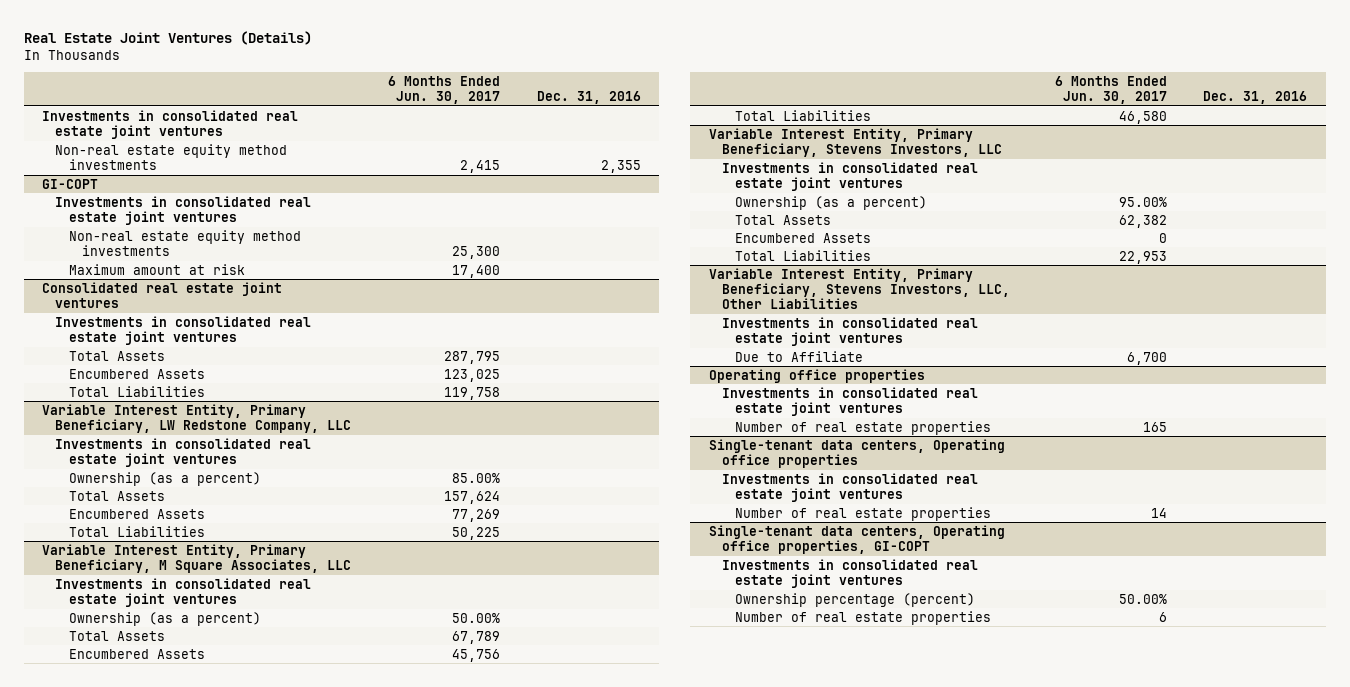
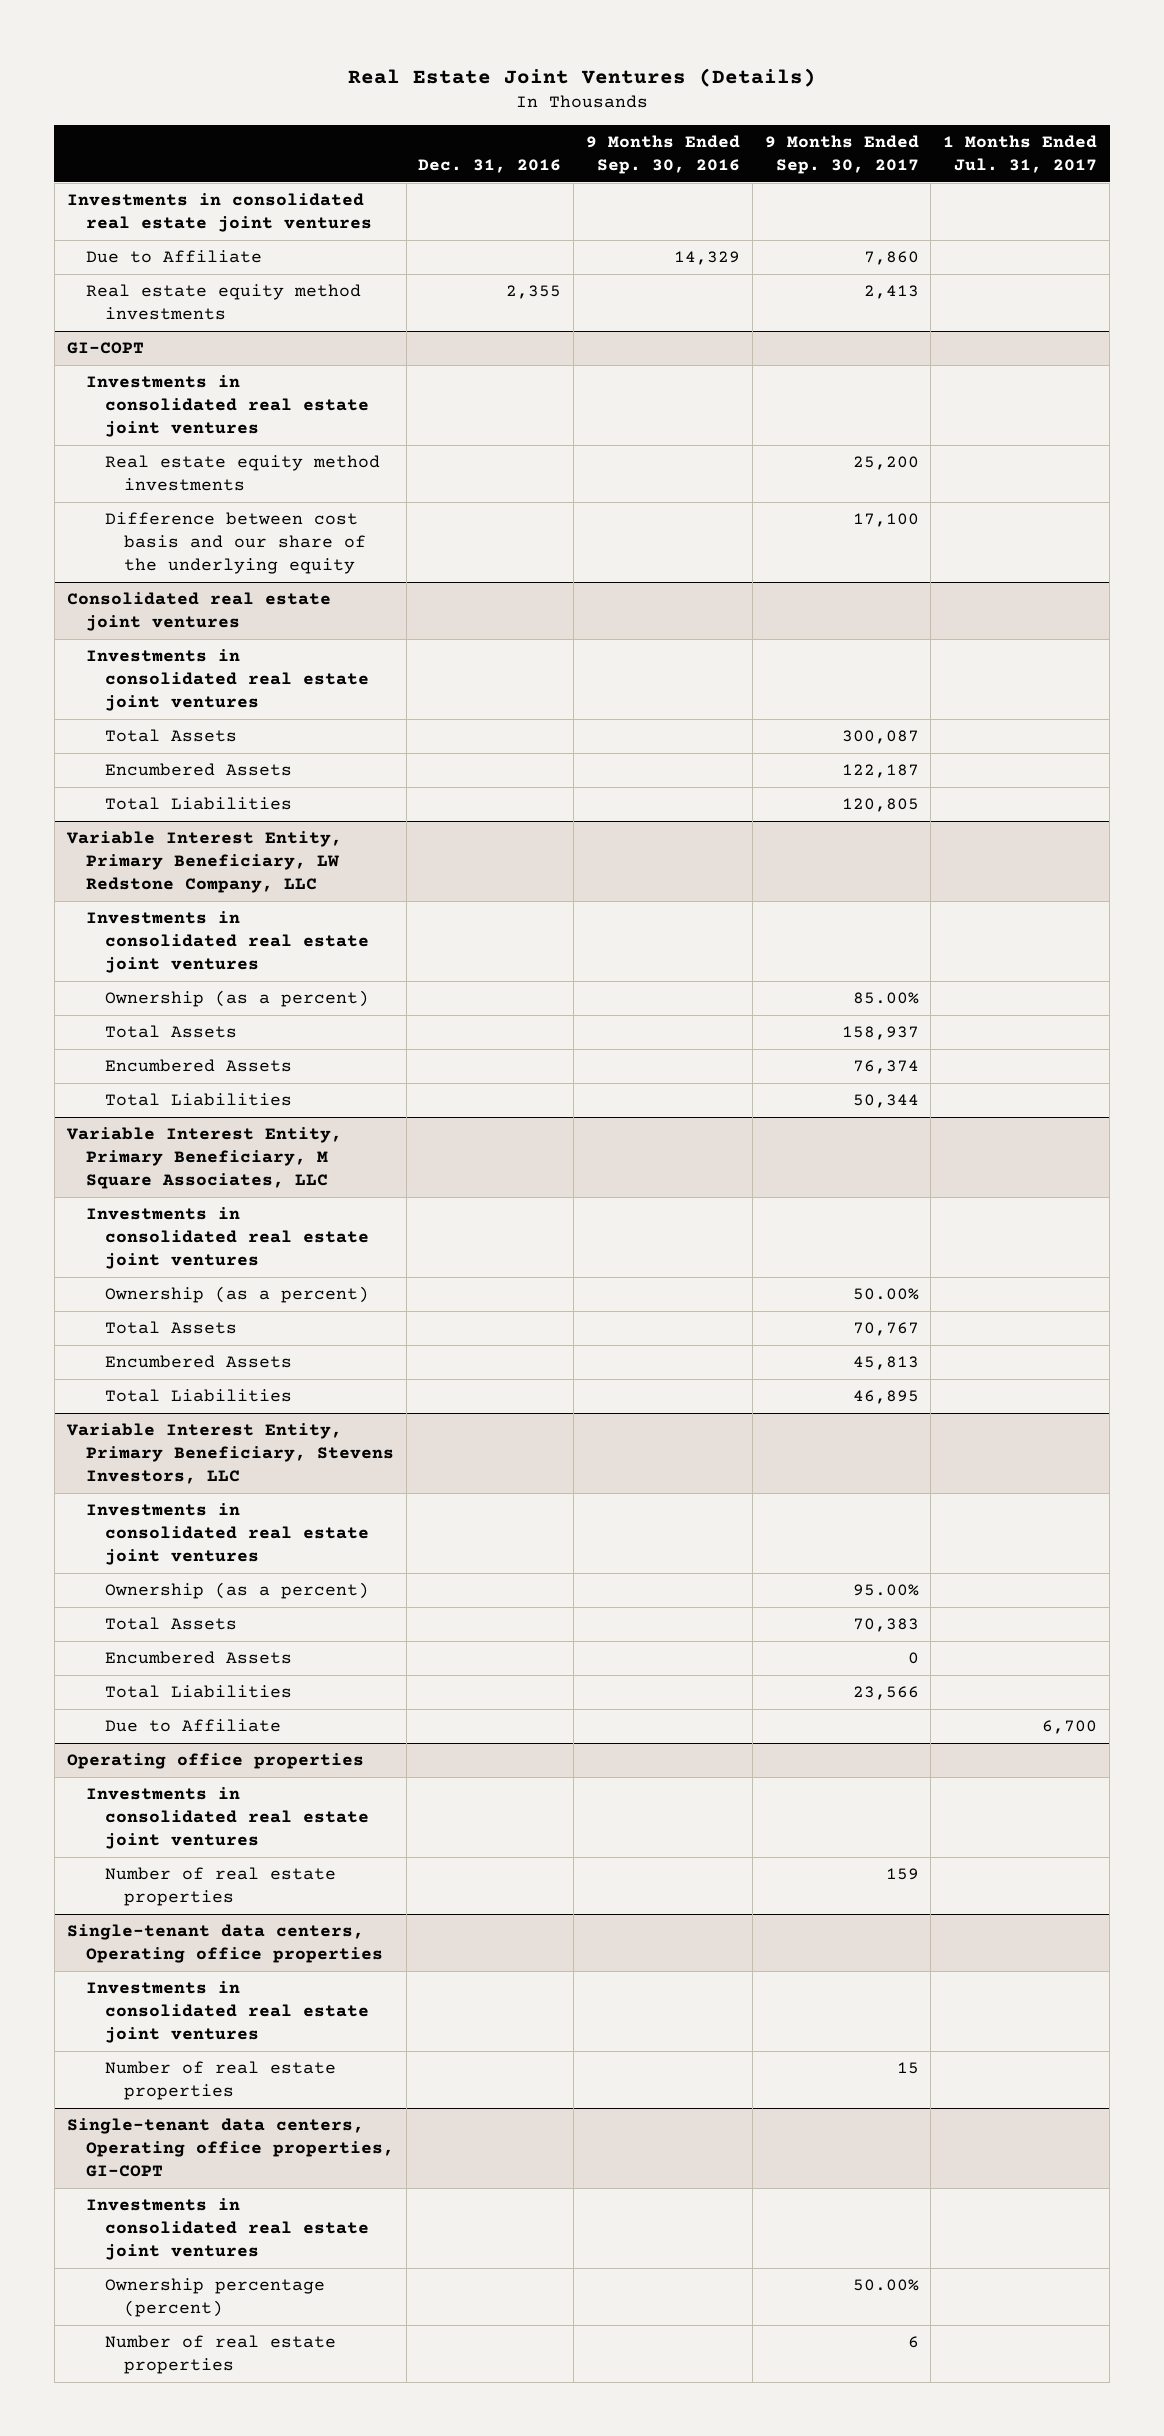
- | 6 Months Ended Jun. 30, 2017 | Dec. 31, 2016
+ | Dec. 31, 2016 | 9 Months Ended Sep. 30, 2016 | 9 Months Ended Sep. 30, 2017 | 1 Months Ended Jul. 31, 2017
- Non-real estate equity method investments | 2,415 | 2,355
+ Due to Affiliate | | 14,329 | 7,860 |
+ Real estate equity method investments | 2,355 | | 2,413 |
@ GI-COPT
- Non-real estate equity method investments | 25,300 |
- Maximum amount at risk | 17,400 |
+ Real estate equity method investments | | | 25,200 |
+ Difference between cost basis and our share of the underlying equity | | | 17,100 |
- Variable Interest Entity, Primary Beneficiary, Stevens Investors, LLC, Other Liabilities
- Investments in consolidated real estate joint ventures
- Due to Affiliate | 6,700 |
@ Variable Interest Entity, Primary Beneficiary, Stevens Investors, LLC
+ Due to Affiliate | | | | 6,700

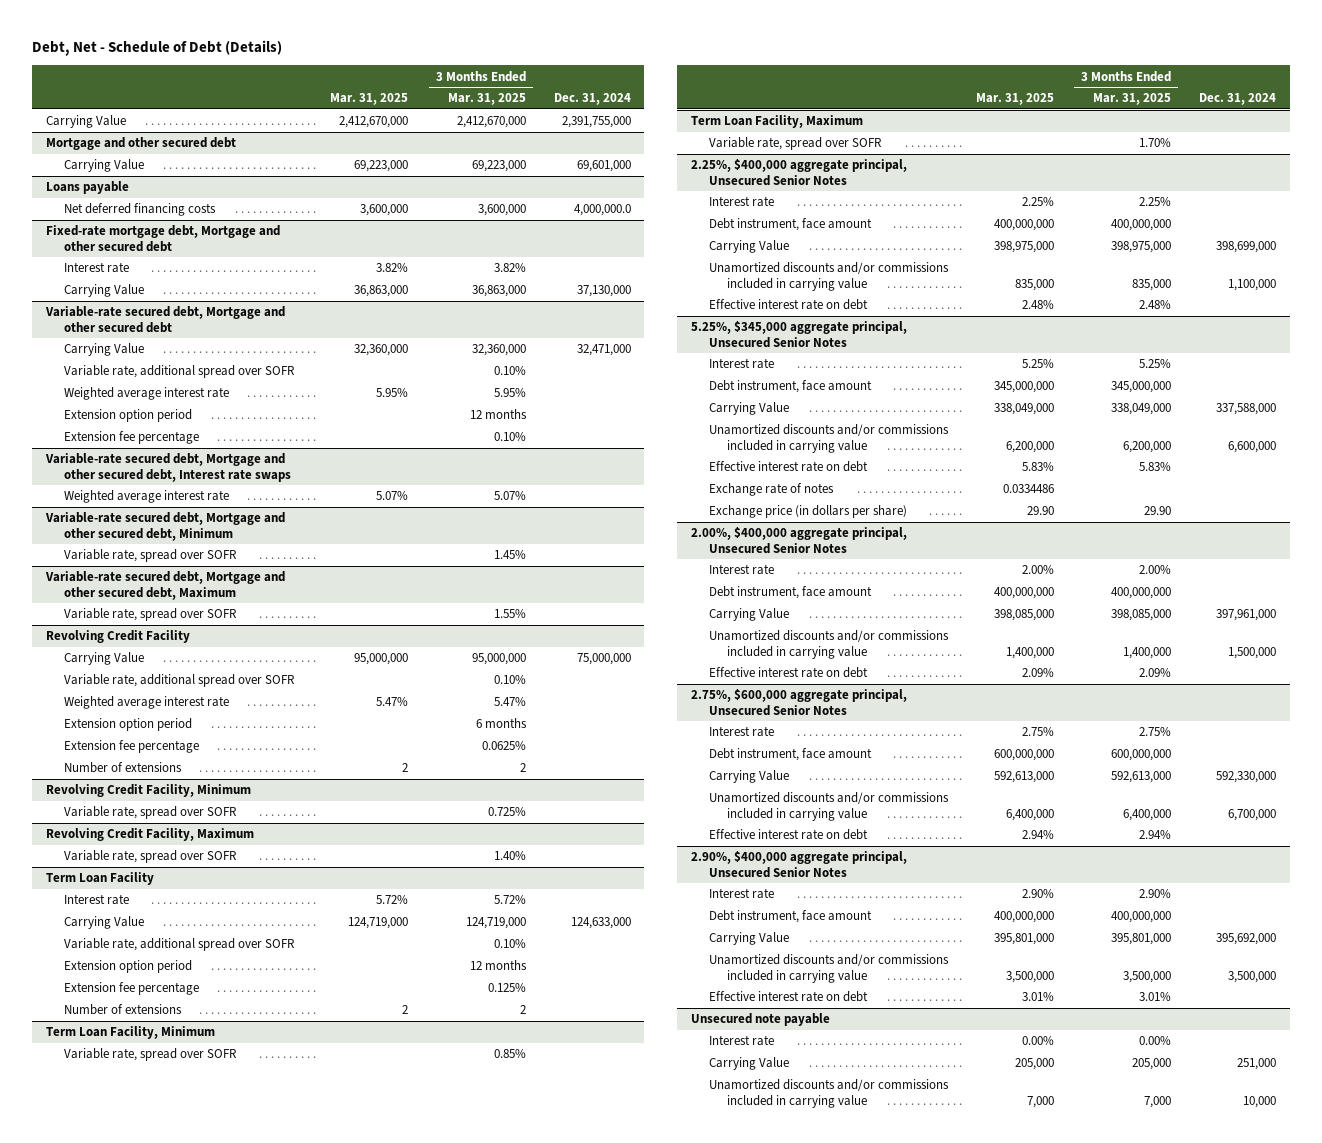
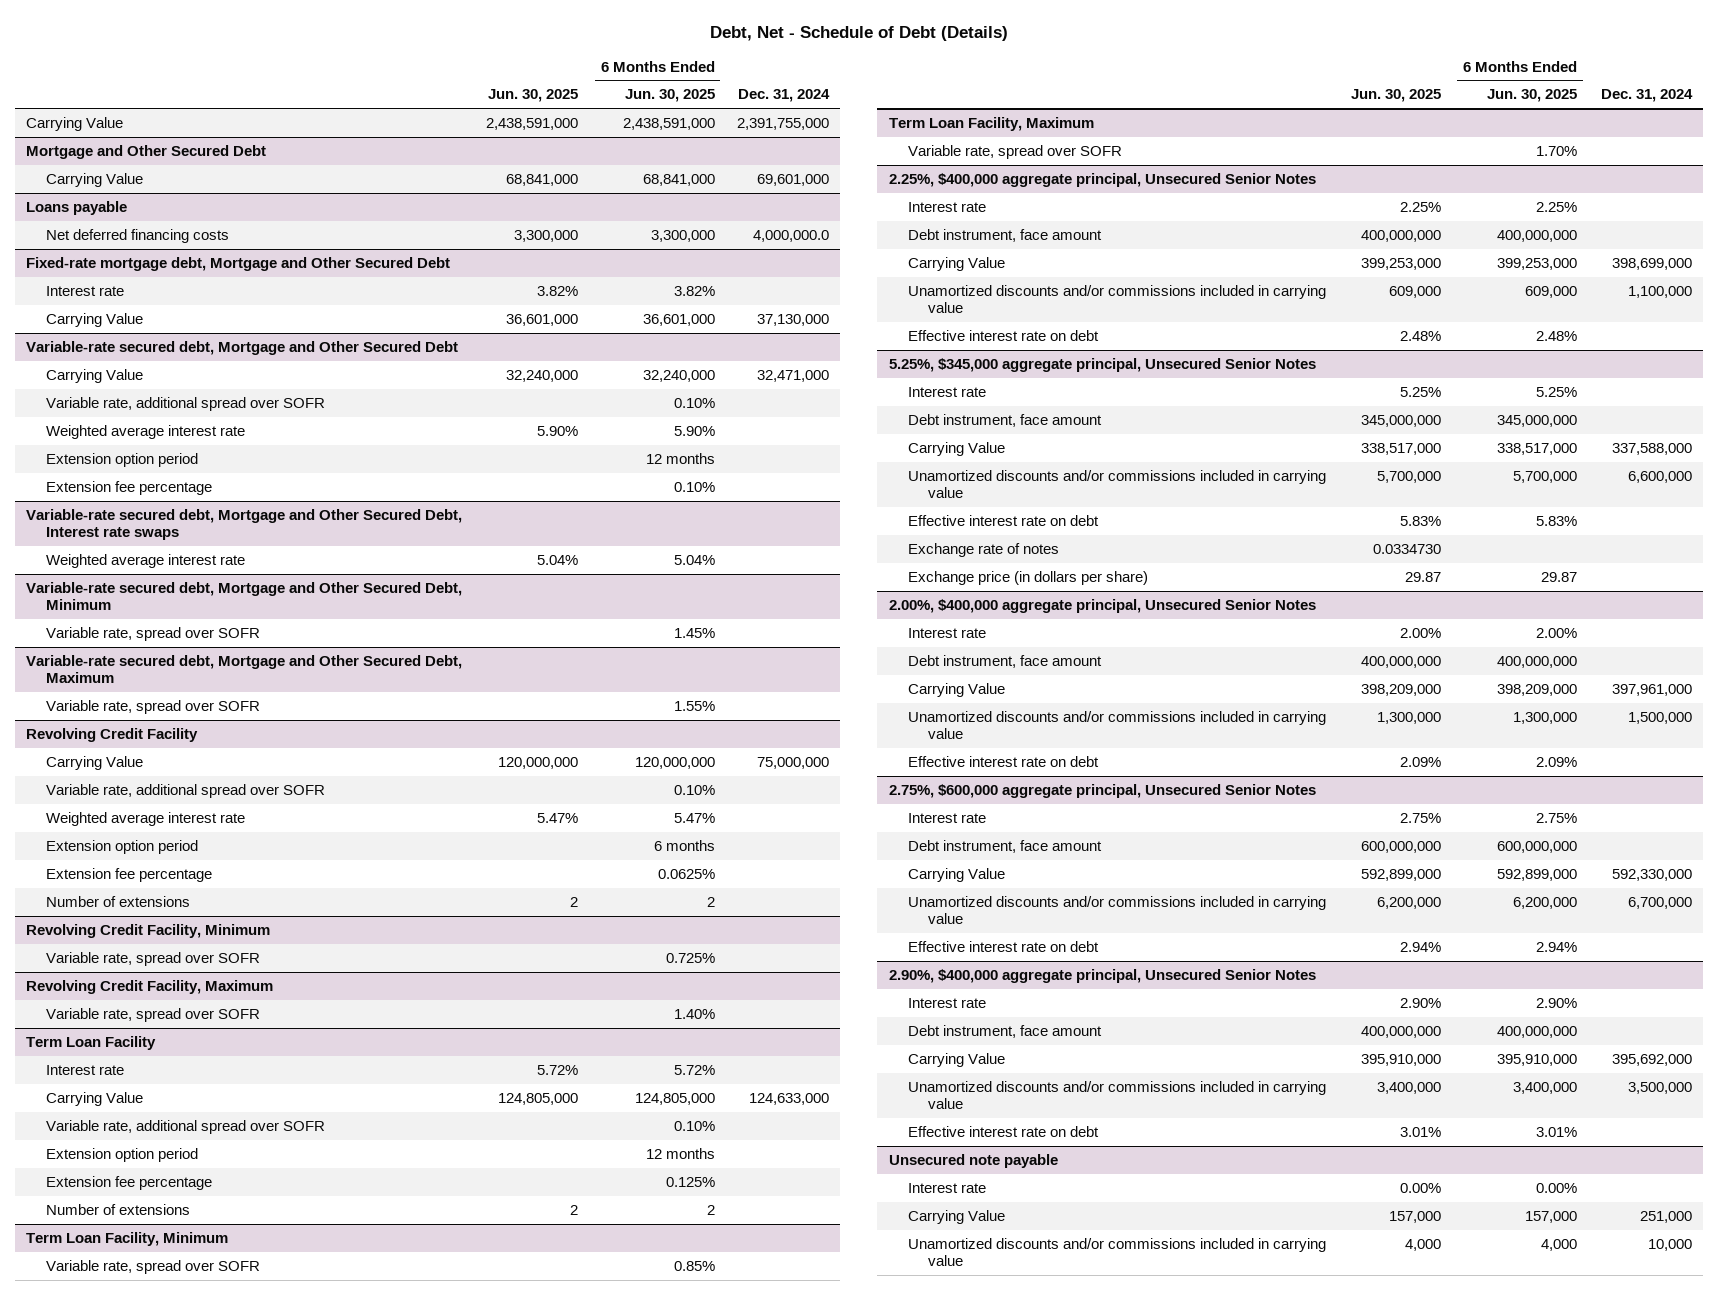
- | Mar. 31, 2025 | 3 Months Ended Mar. 31, 2025 | Dec. 31, 2024
+ | Jun. 30, 2025 | 6 Months Ended Jun. 30, 2025 | Dec. 31, 2024
- Mortgage and other secured debt
+ Mortgage and Other Secured Debt
- Fixed-rate mortgage debt, Mortgage and other secured debt
+ Fixed-rate mortgage debt, Mortgage and Other Secured Debt
- Variable-rate secured debt, Mortgage and other secured debt
+ Variable-rate secured debt, Mortgage and Other Secured Debt
- Variable-rate secured debt, Mortgage and other secured debt, Interest rate swaps
+ Variable-rate secured debt, Mortgage and Other Secured Debt, Interest rate swaps
- Variable-rate secured debt, Mortgage and other secured debt, Minimum
+ Variable-rate secured debt, Mortgage and Other Secured Debt, Minimum
- Variable-rate secured debt, Mortgage and other secured debt, Maximum
+ Variable-rate secured debt, Mortgage and Other Secured Debt, Maximum

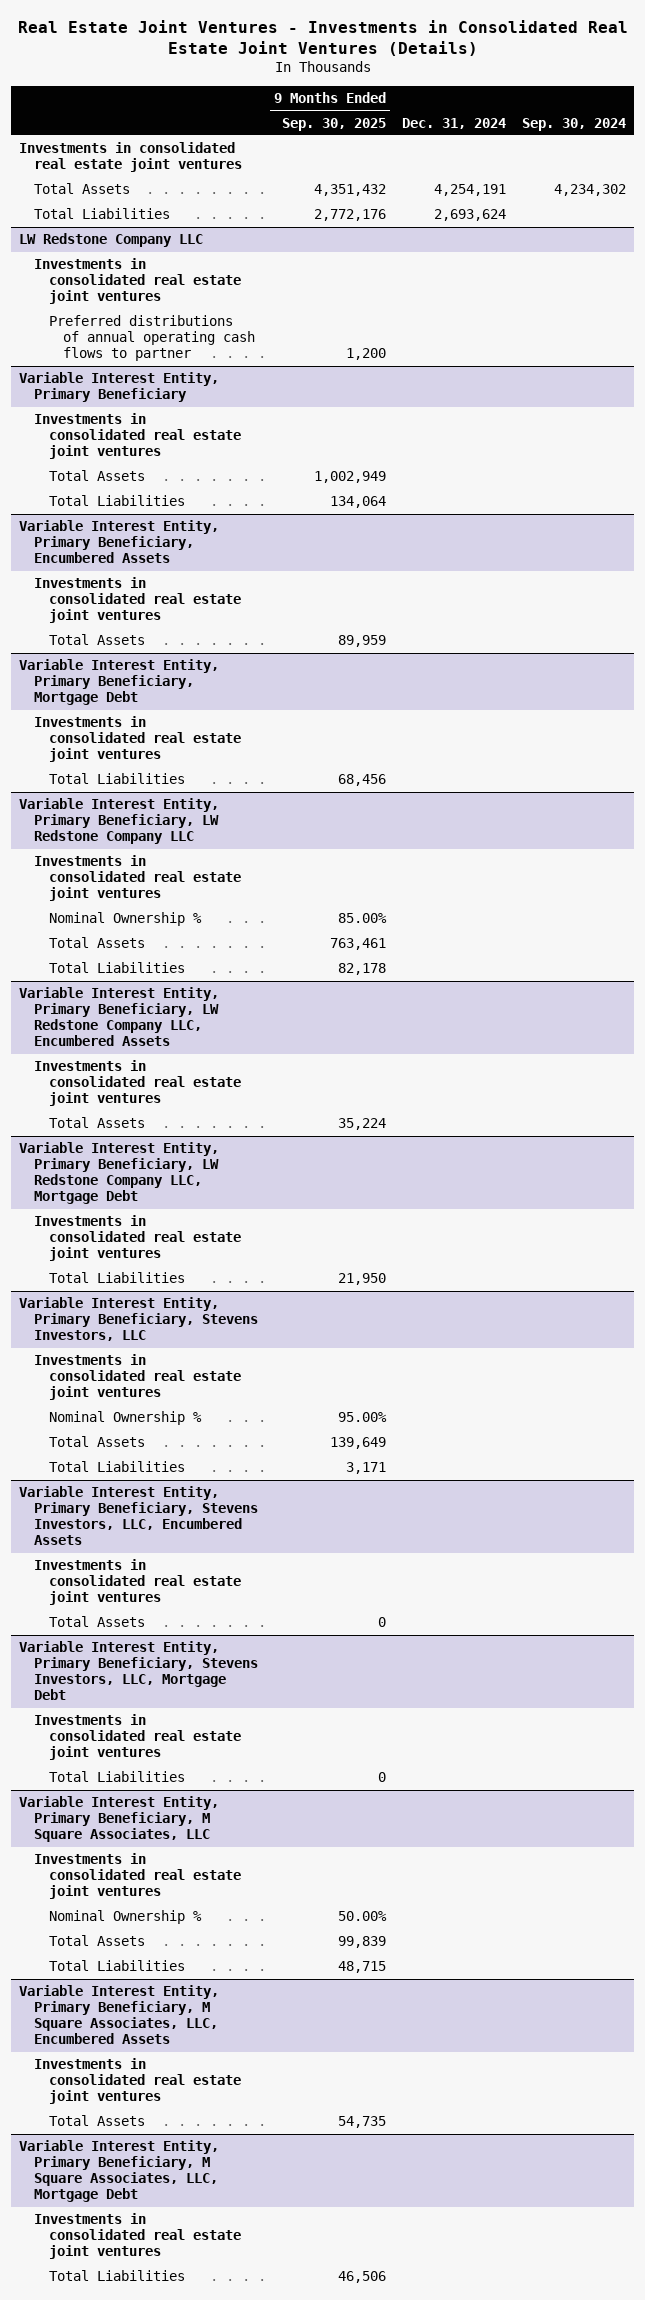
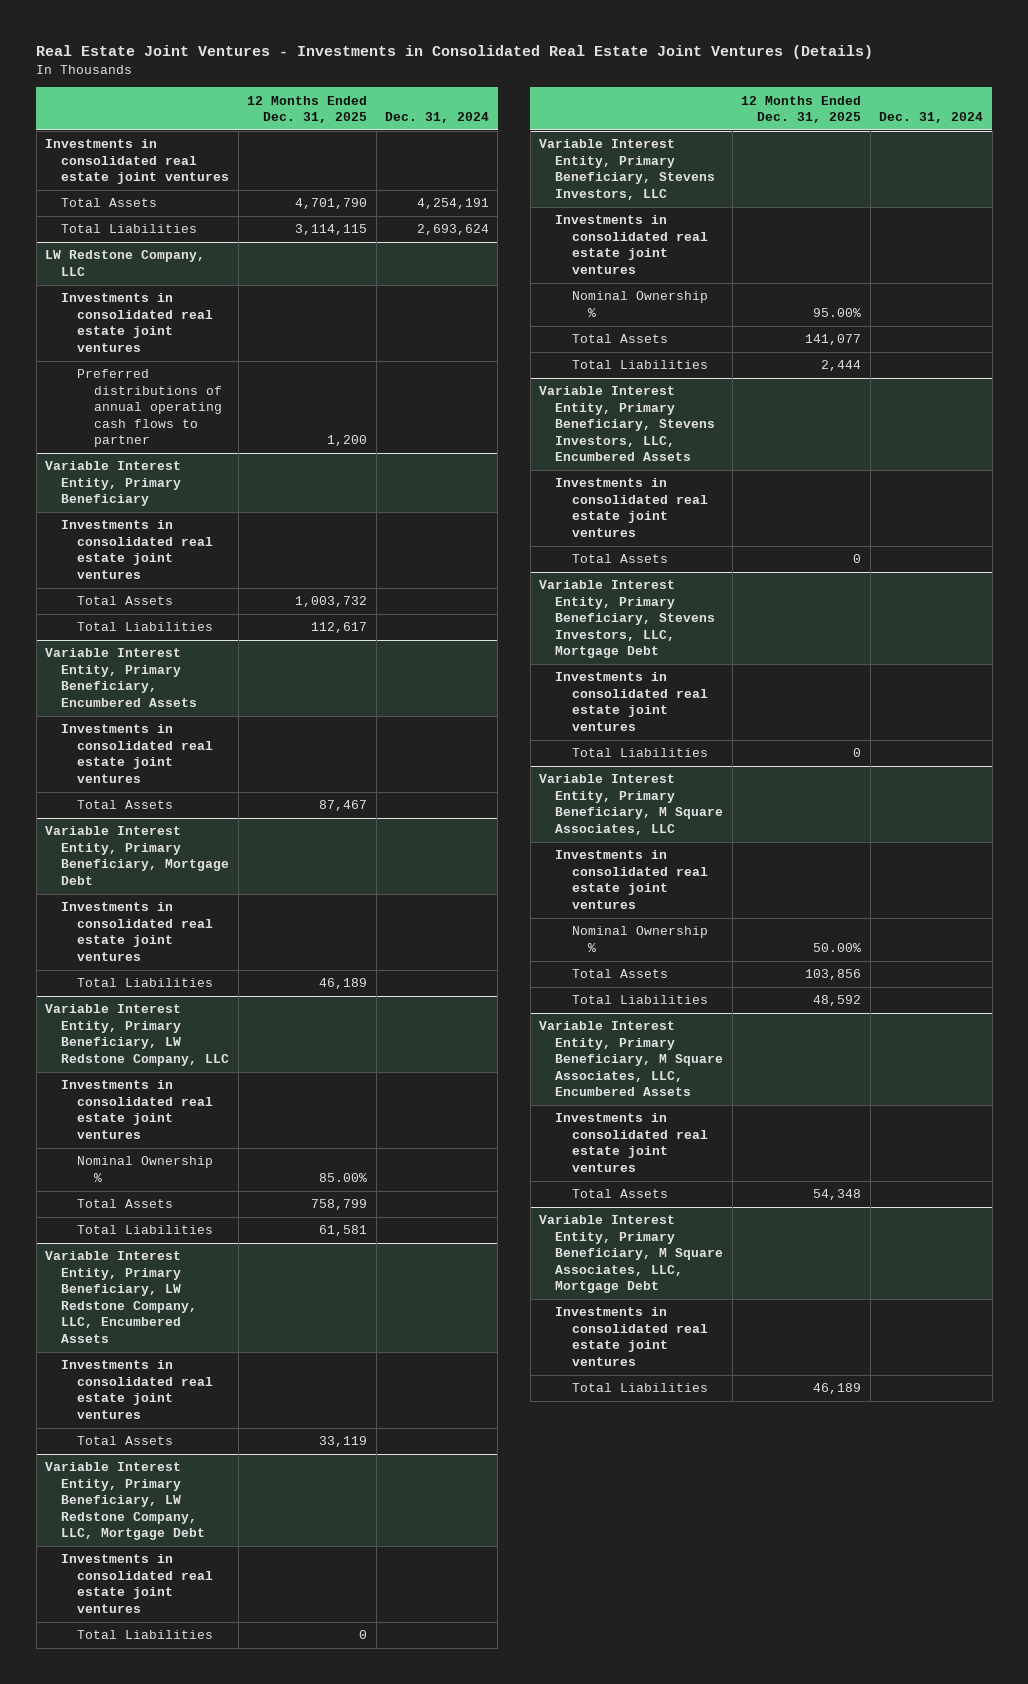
- | 9 Months Ended Sep. 30, 2025 | Dec. 31, 2024 | Sep. 30, 2024
+ | 12 Months Ended Dec. 31, 2025 | Dec. 31, 2024
- LW Redstone Company LLC
+ LW Redstone Company, LLC
- Variable Interest Entity, Primary Beneficiary, LW Redstone Company LLC
+ Variable Interest Entity, Primary Beneficiary, LW Redstone Company, LLC
- Variable Interest Entity, Primary Beneficiary, LW Redstone Company LLC, Encumbered Assets
+ Variable Interest Entity, Primary Beneficiary, LW Redstone Company, LLC, Encumbered Assets
- Variable Interest Entity, Primary Beneficiary, LW Redstone Company LLC, Mortgage Debt
+ Variable Interest Entity, Primary Beneficiary, LW Redstone Company, LLC, Mortgage Debt

